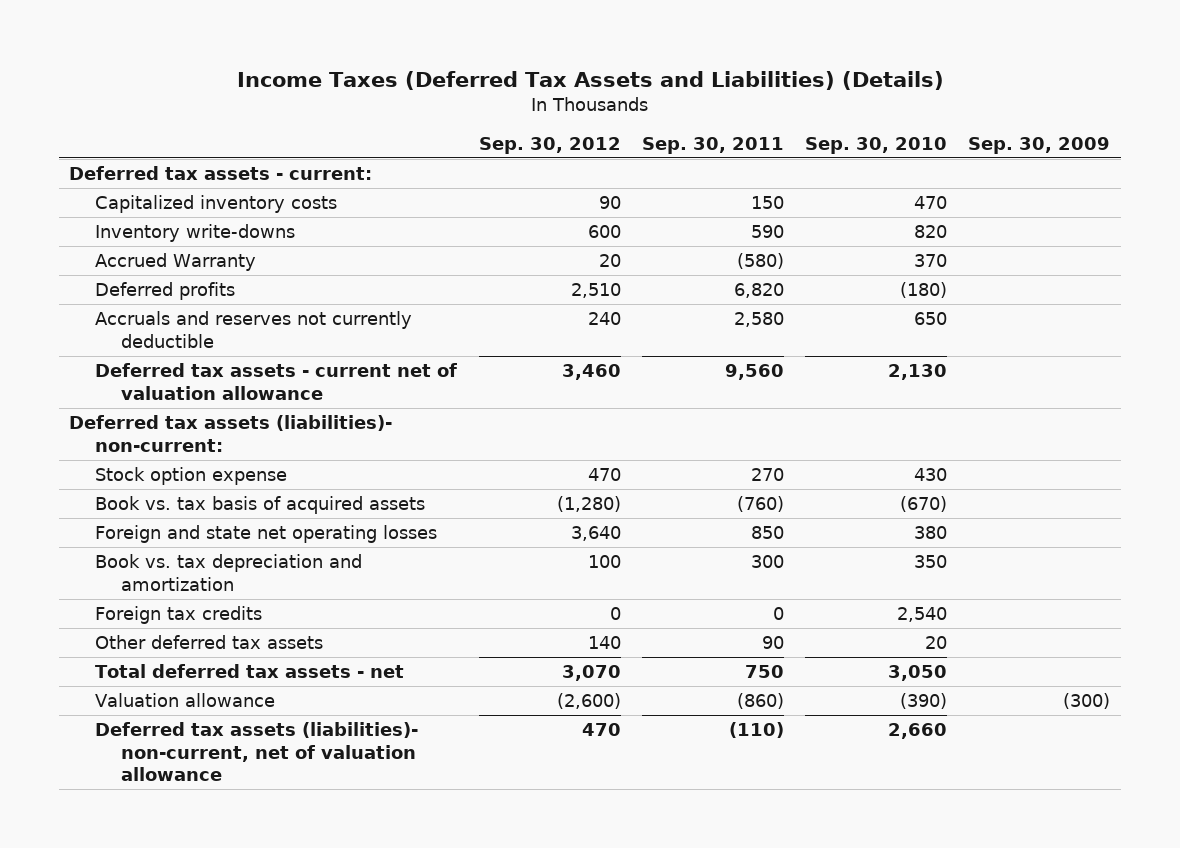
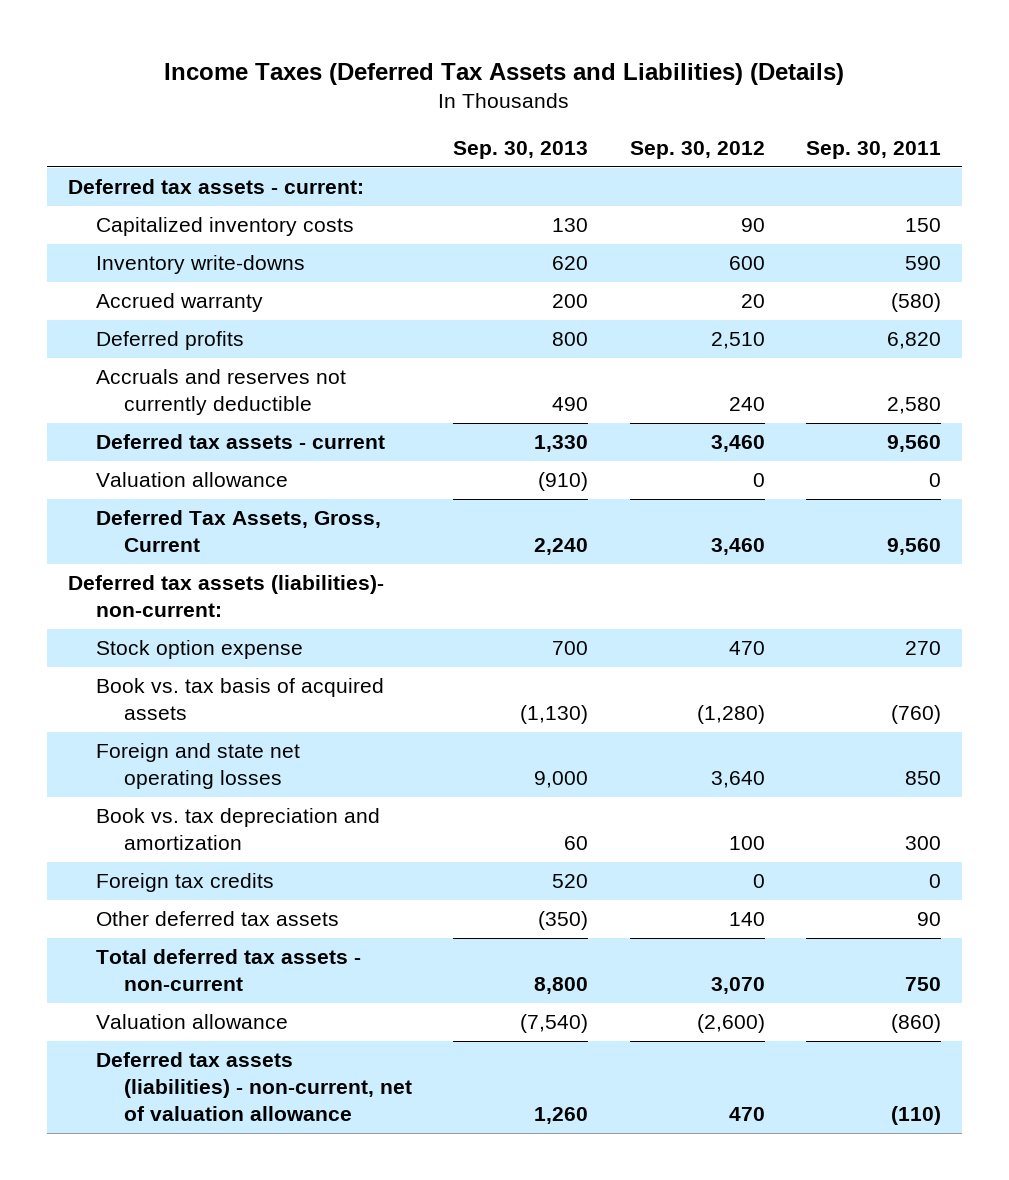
- | Sep. 30, 2012 | Sep. 30, 2011 | Sep. 30, 2010 | Sep. 30, 2009
+ | Sep. 30, 2013 | Sep. 30, 2012 | Sep. 30, 2011
- Accrued Warranty | 20 | (580) | 370 |
+ Accrued warranty | 200 | 20 | (580)
- Deferred tax assets - current net of valuation allowance | 3,460 | 9,560 | 2,130 |
+ Deferred tax assets - current | 1,330 | 3,460 | 9,560
+ Valuation allowance | (910) | 0 | 0
+ Deferred Tax Assets, Gross, Current | 2,240 | 3,460 | 9,560
- Total deferred tax assets - net | 3,070 | 750 | 3,050 |
+ Total deferred tax assets - non-current | 8,800 | 3,070 | 750
- Deferred tax assets (liabilities)- non-current, net of valuation allowance | 470 | (110) | 2,660 |
+ Deferred tax assets (liabilities) - non-current, net of valuation allowance | 1,260 | 470 | (110)

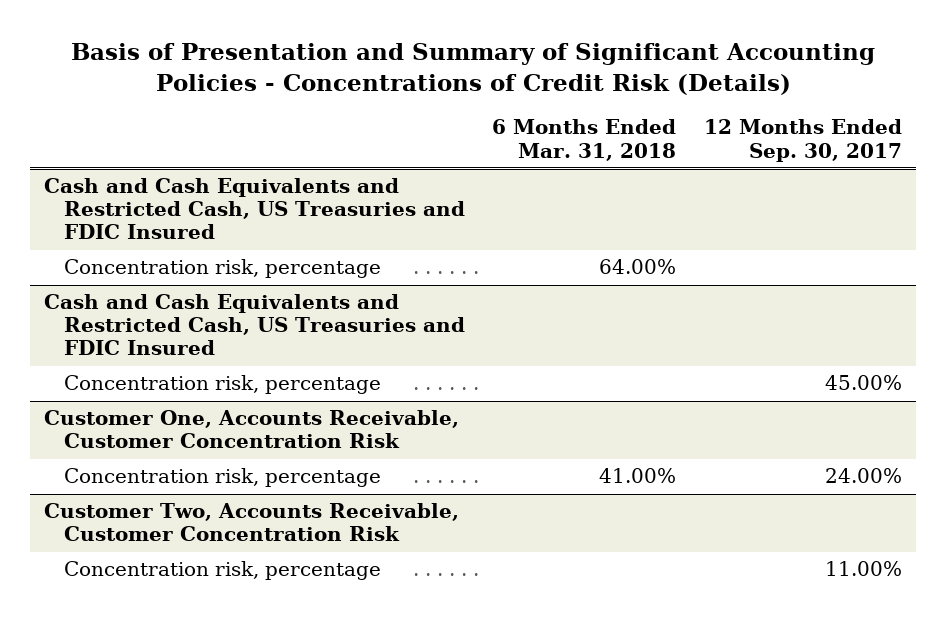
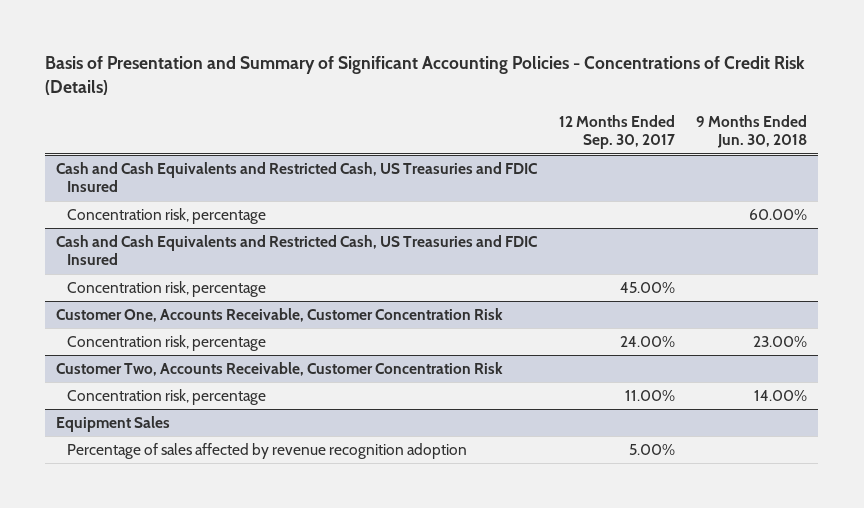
- | 6 Months Ended Mar. 31, 2018 | 12 Months Ended Sep. 30, 2017
+ | 12 Months Ended Sep. 30, 2017 | 9 Months Ended Jun. 30, 2018
+ Equipment Sales
+ Percentage of sales affected by revenue recognition adoption | 5.00% |

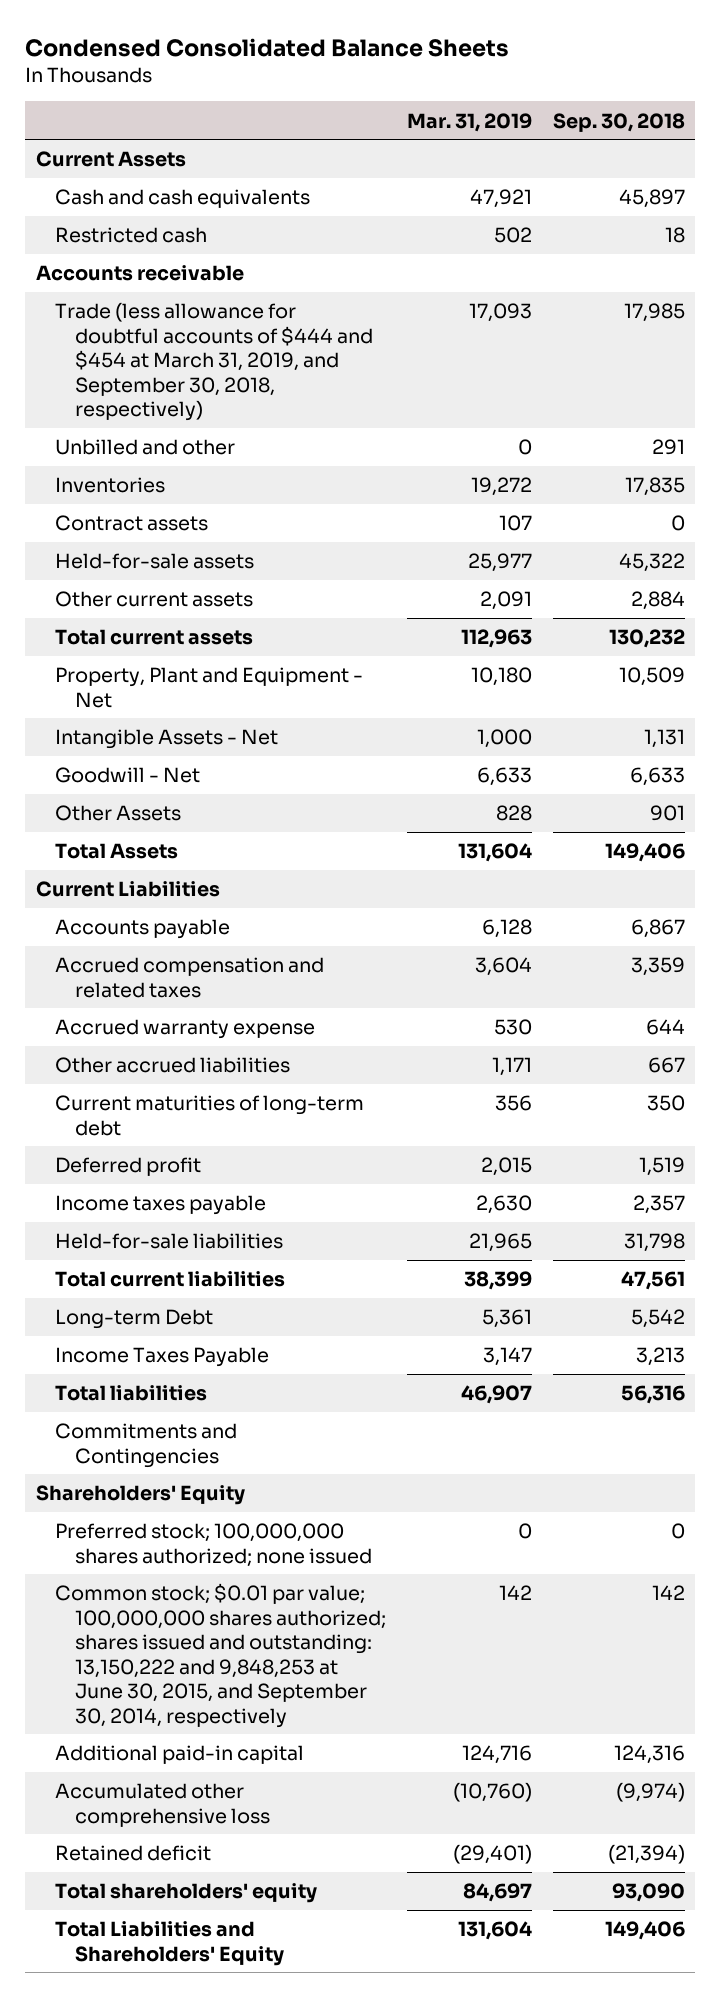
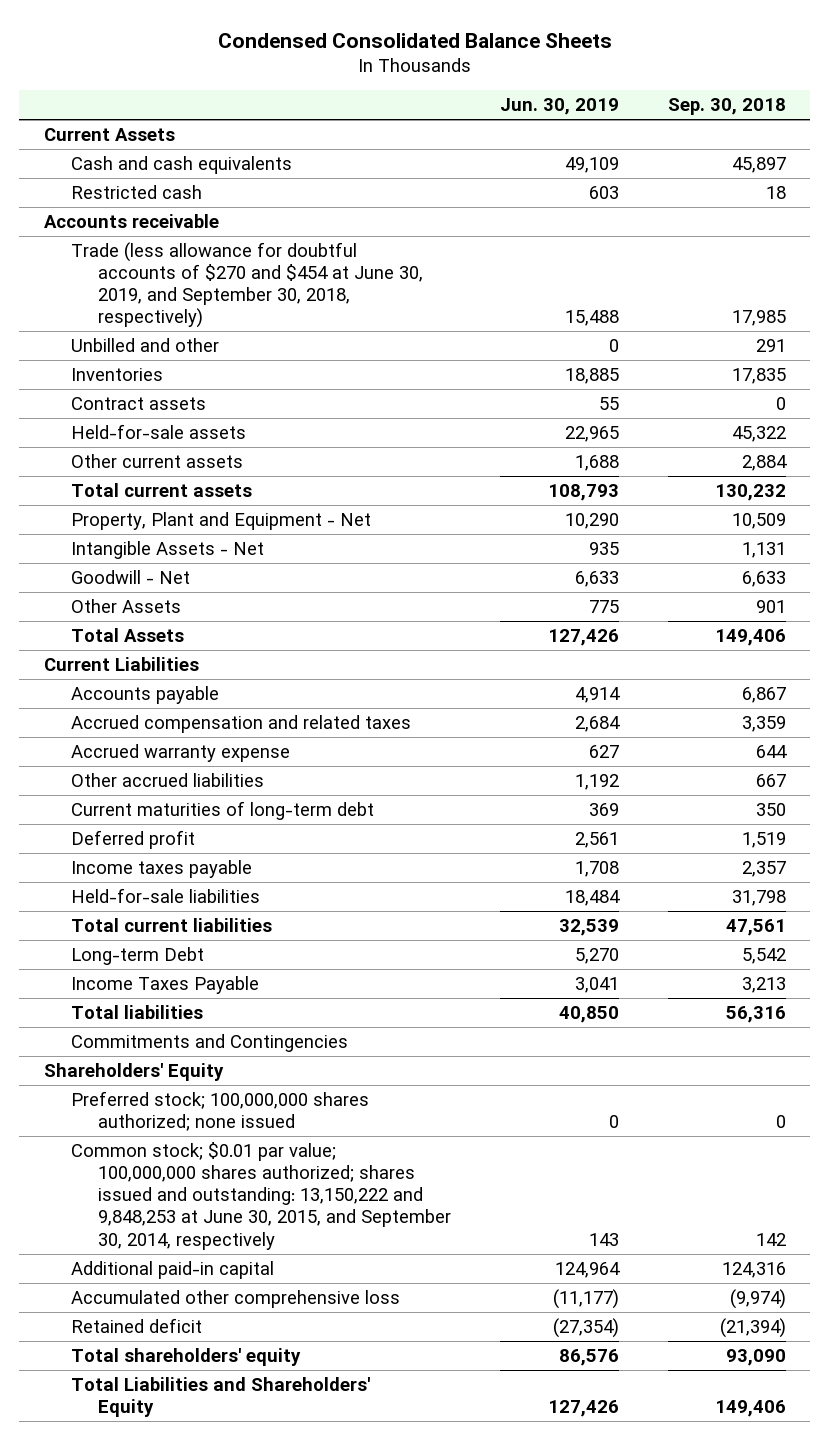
- | Mar. 31, 2019 | Sep. 30, 2018
+ | Jun. 30, 2019 | Sep. 30, 2018
- Trade (less allowance for doubtful accounts of $444 and $454 at March 31, 2019, and September 30, 2018, respectively) | 17,093 | 17,985
+ Trade (less allowance for doubtful accounts of $270 and $454 at June 30, 2019, and September 30, 2018, respectively) | 15,488 | 17,985

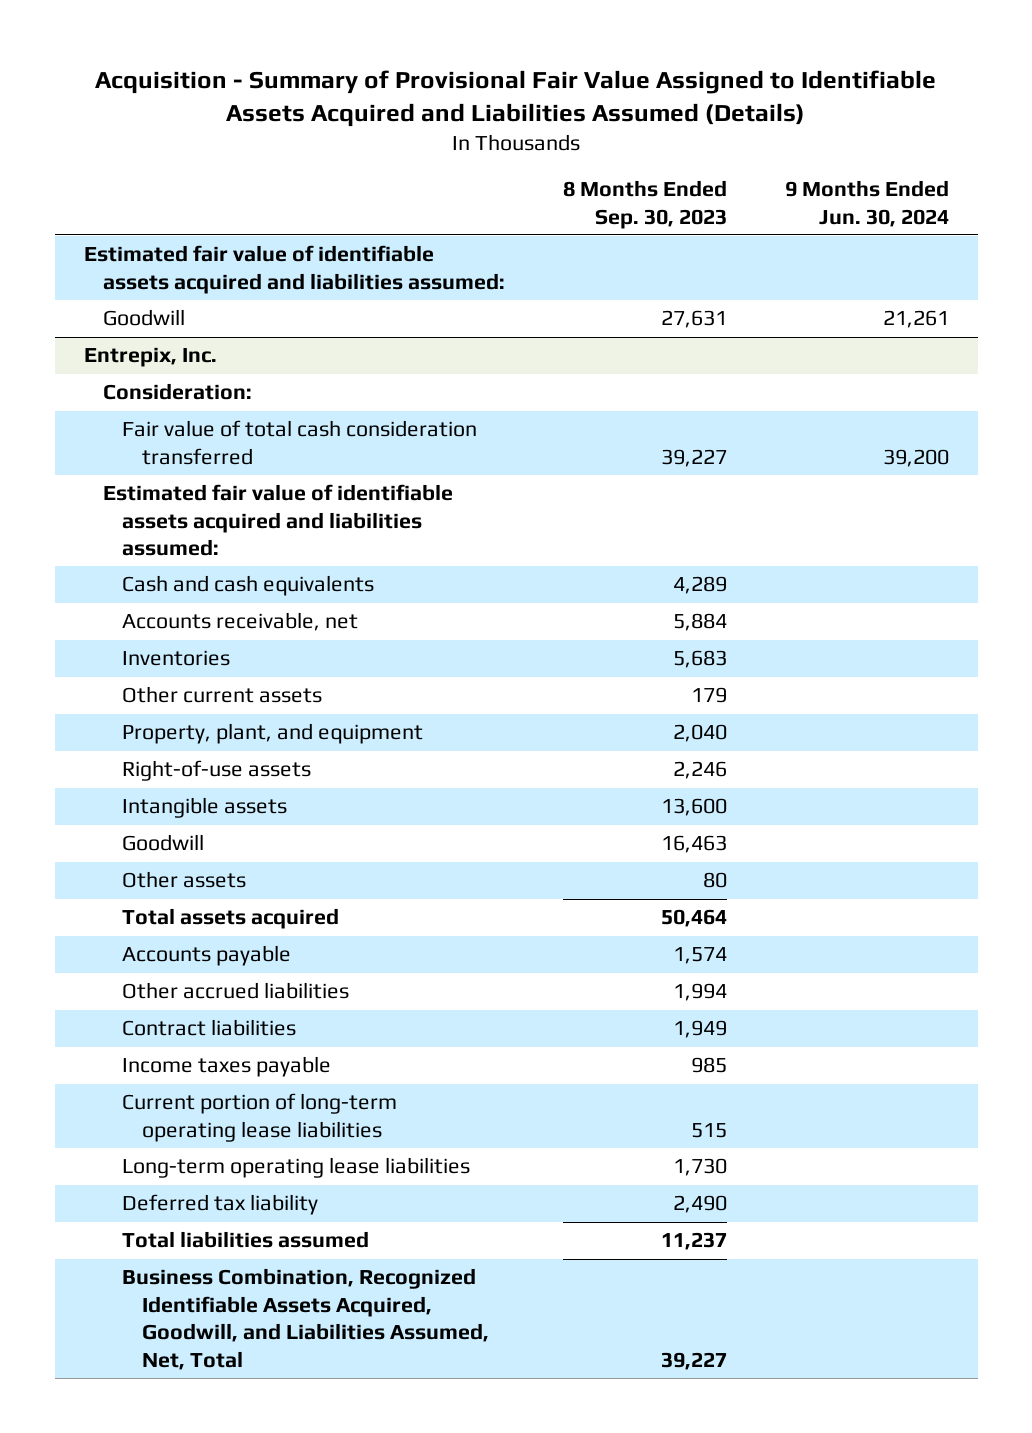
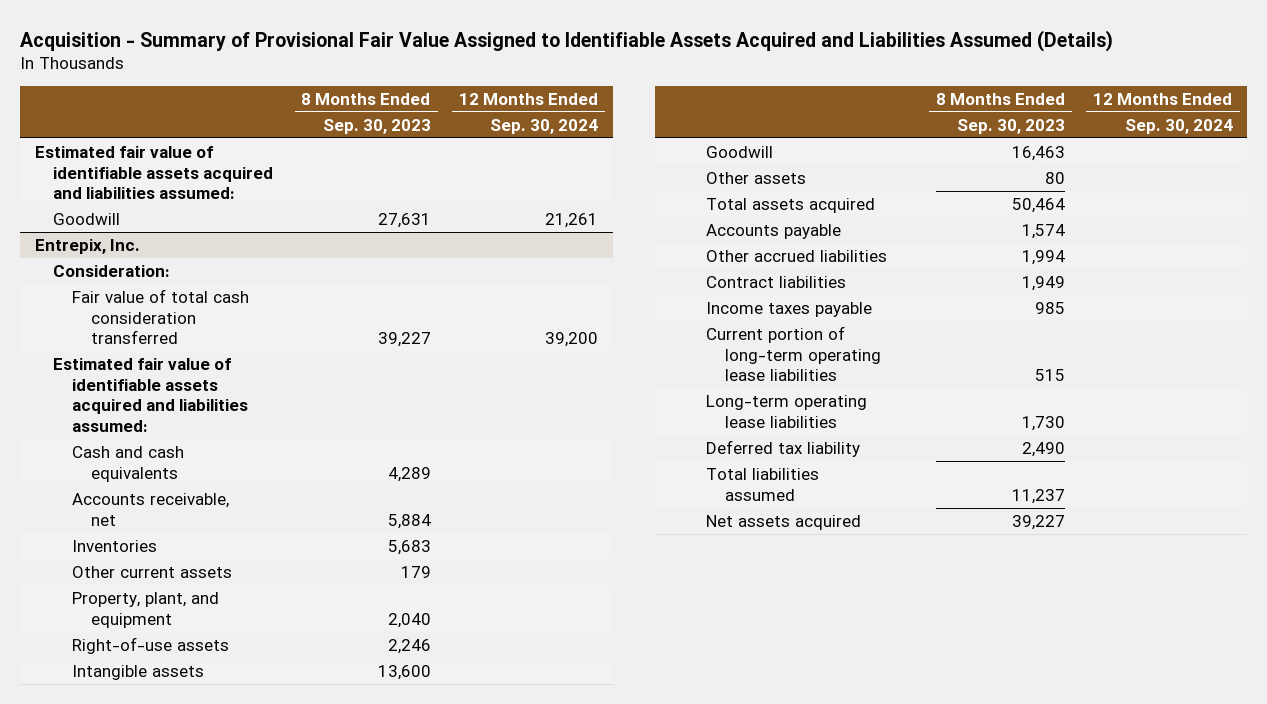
- | 8 Months Ended Sep. 30, 2023 | 9 Months Ended Jun. 30, 2024
+ | 8 Months Ended Sep. 30, 2023 | 12 Months Ended Sep. 30, 2024
@ Entrepix, Inc.
- Business Combination, Recognized Identifiable Assets Acquired, Goodwill, and Liabilities Assumed, Net, Total | 39,227 |
+ Net assets acquired | 39,227 |

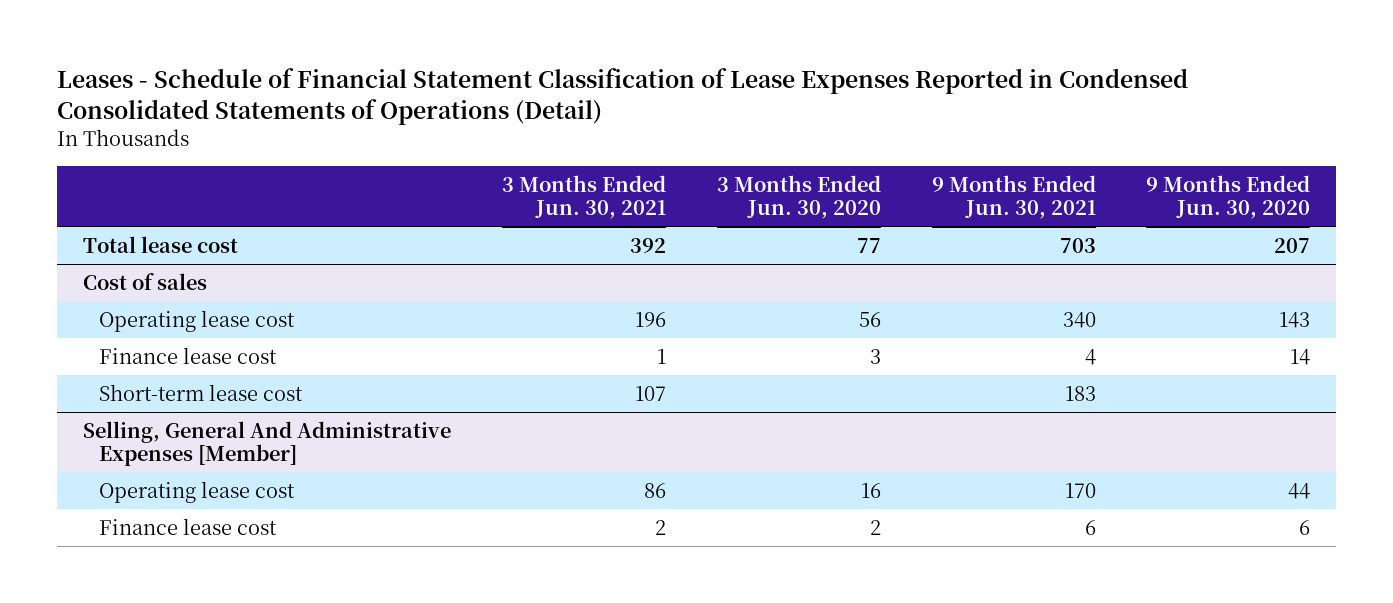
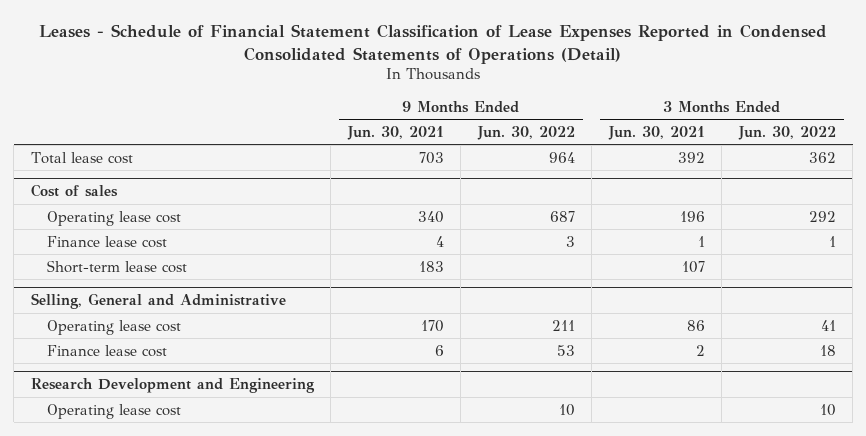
- | 3 Months Ended Jun. 30, 2021 | 3 Months Ended Jun. 30, 2020 | 9 Months Ended Jun. 30, 2021 | 9 Months Ended Jun. 30, 2020
+ | 9 Months Ended Jun. 30, 2021 | 9 Months Ended Jun. 30, 2022 | 3 Months Ended Jun. 30, 2021 | 3 Months Ended Jun. 30, 2022
- Selling, General And Administrative Expenses [Member]
+ Selling, General and Administrative
+ Research Development and Engineering
+ Operating lease cost | | 10 | | 10

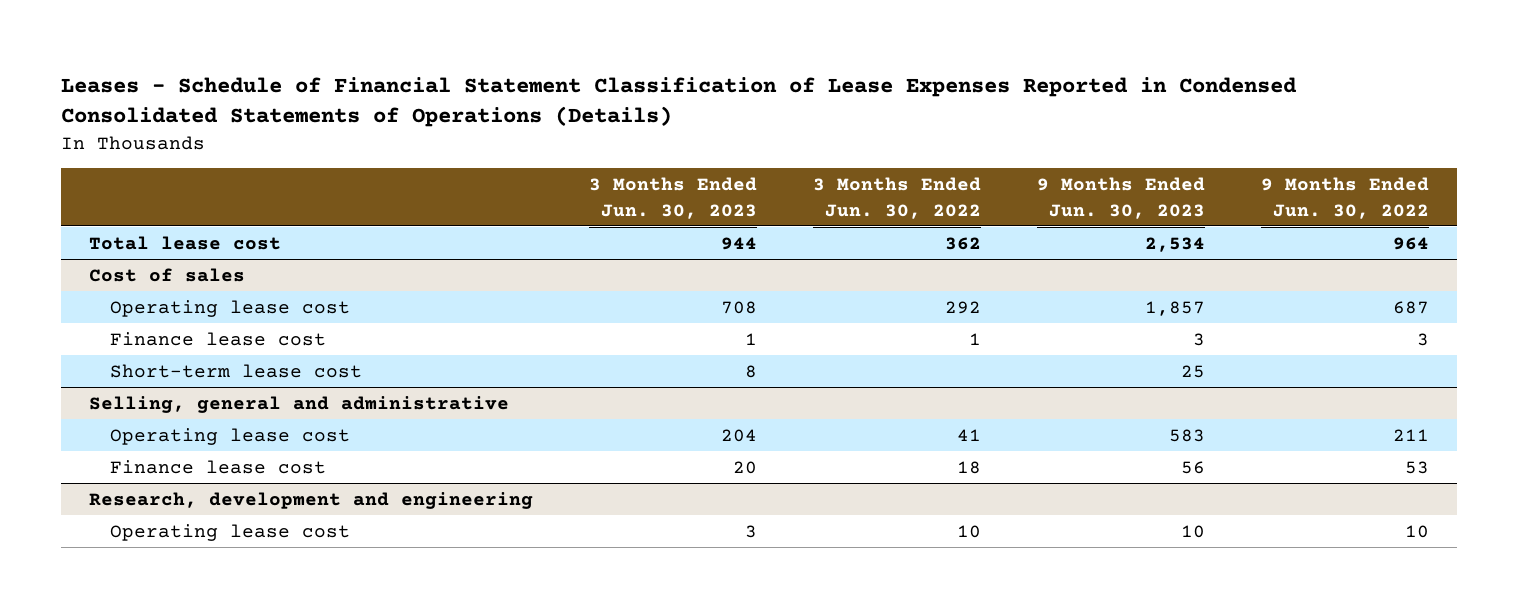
- Leases - Schedule of Financial Statement Classification of Lease Expenses Reported in Condensed Consolidated Statements of Operations (Detail)
+ Leases - Schedule of Financial Statement Classification of Lease Expenses Reported in Condensed Consolidated Statements of Operations (Details)
- | 9 Months Ended Jun. 30, 2021 | 9 Months Ended Jun. 30, 2022 | 3 Months Ended Jun. 30, 2021 | 3 Months Ended Jun. 30, 2022
+ | 3 Months Ended Jun. 30, 2023 | 3 Months Ended Jun. 30, 2022 | 9 Months Ended Jun. 30, 2023 | 9 Months Ended Jun. 30, 2022
- Selling, General and Administrative
+ Selling, general and administrative
- Research Development and Engineering
+ Research, development and engineering

